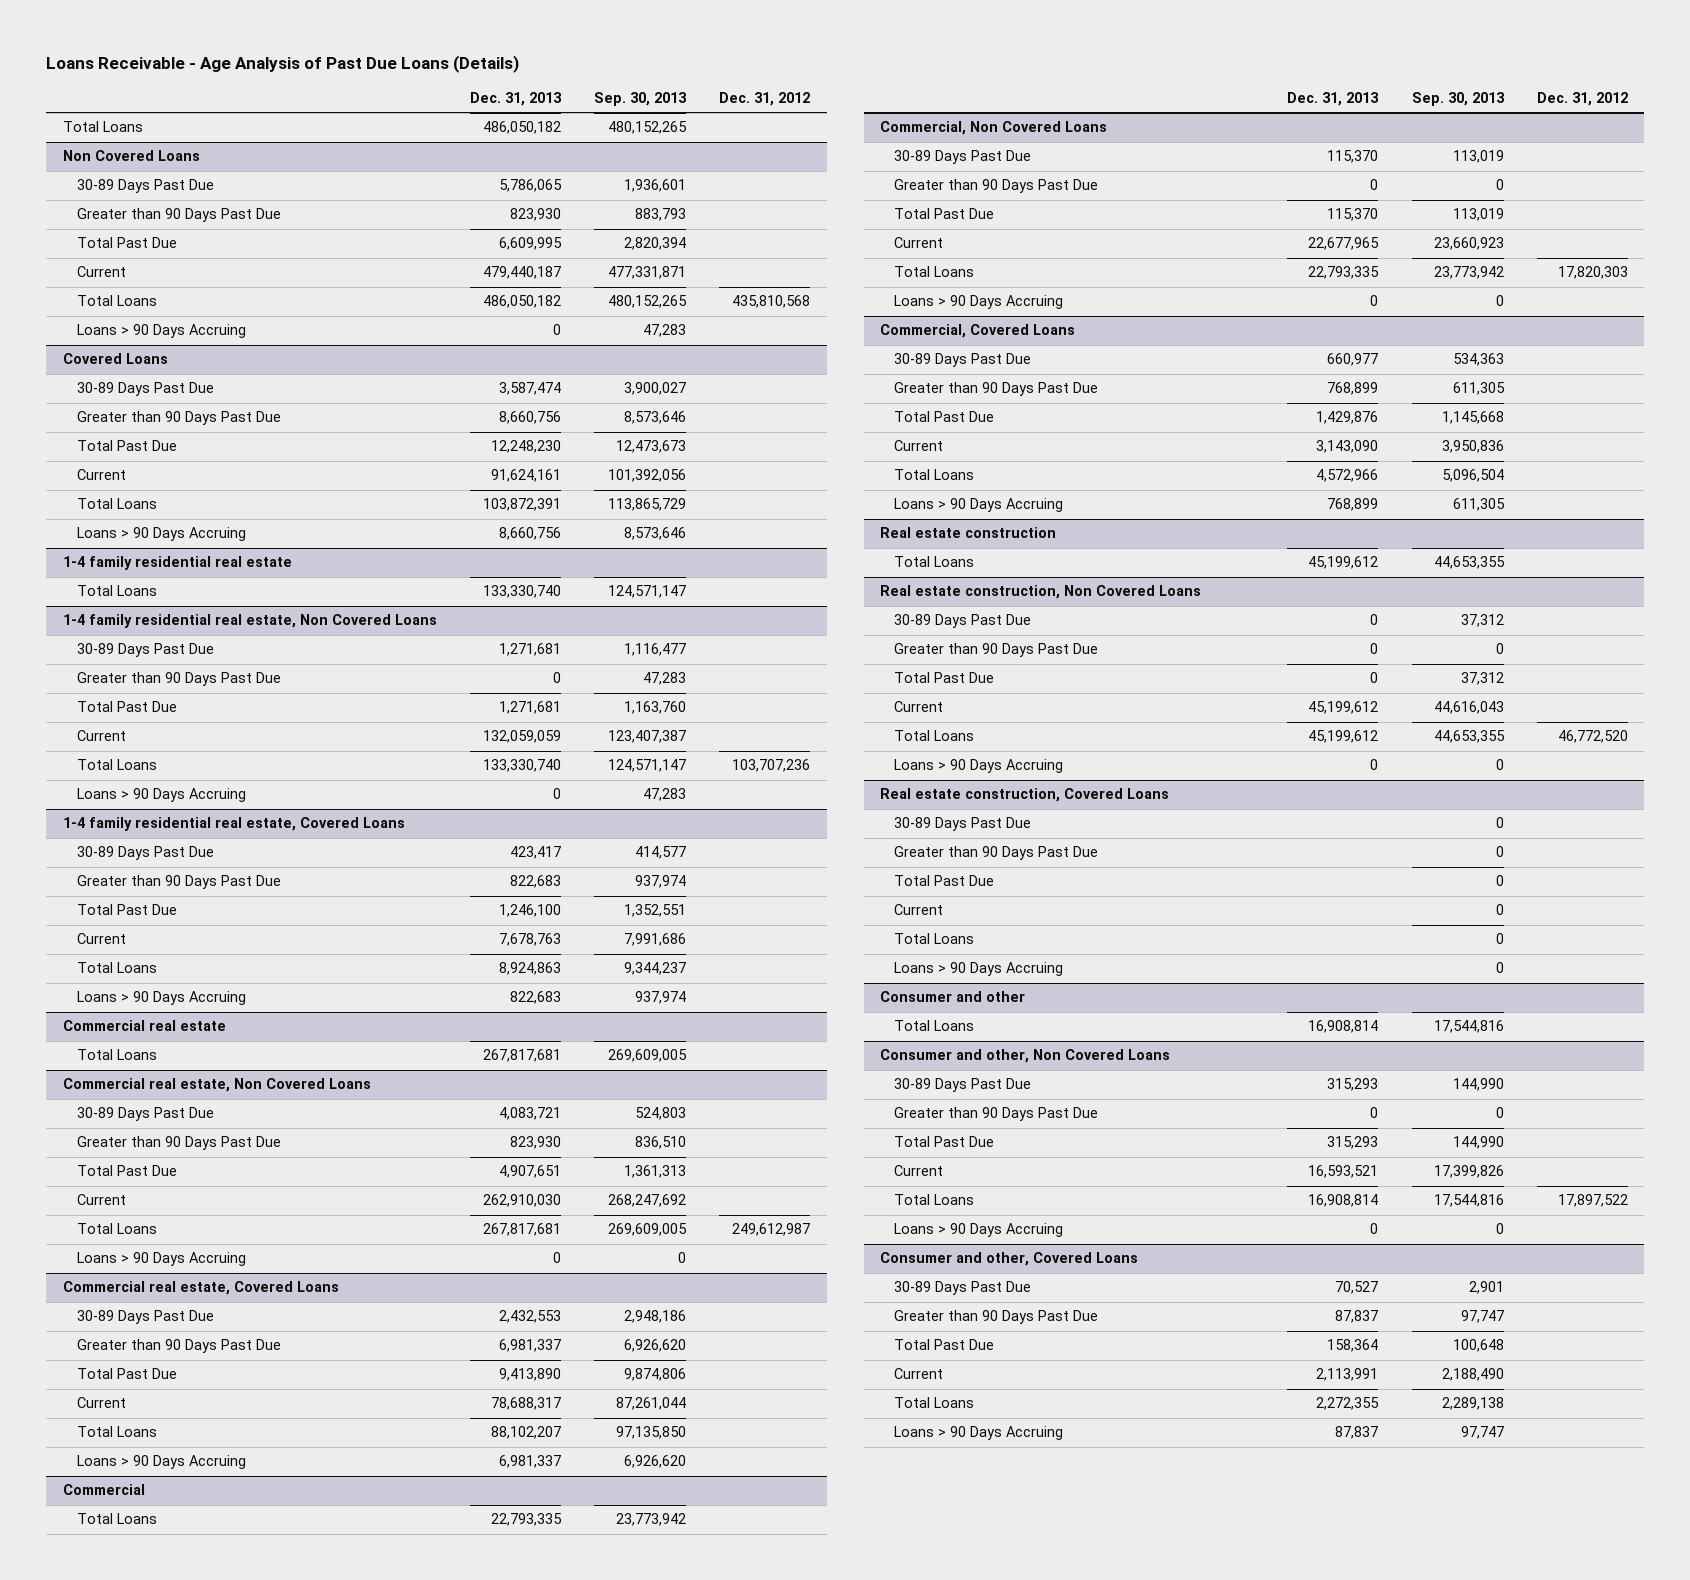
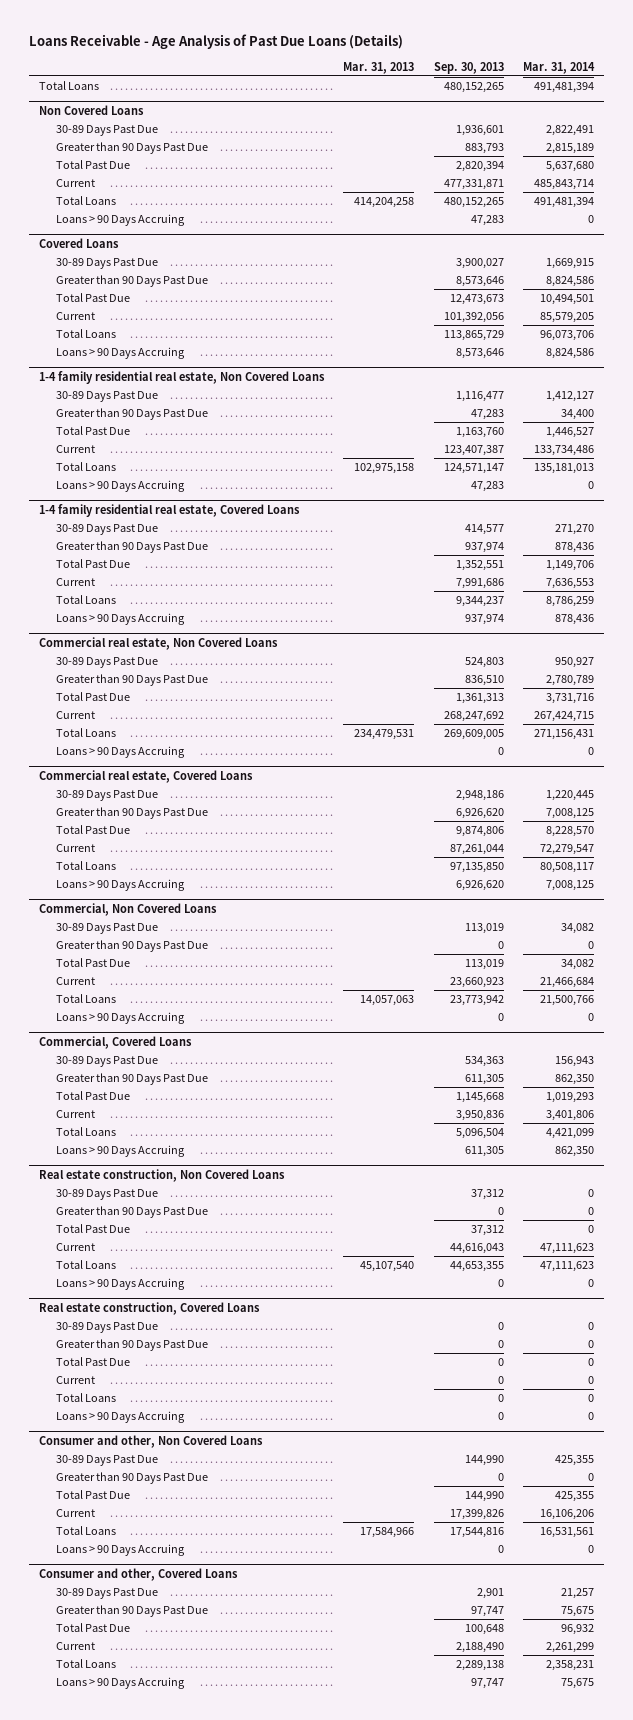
- | Dec. 31, 2013 | Sep. 30, 2013 | Dec. 31, 2012
+ | Mar. 31, 2013 | Sep. 30, 2013 | Mar. 31, 2014
- 1-4 family residential real estate
- Total Loans | 133,330,740 | 124,571,147 |
- Commercial real estate
- Total Loans | 267,817,681 | 269,609,005 |
- Commercial
- Total Loans | 22,793,335 | 23,773,942 |
- Real estate construction
- Total Loans | 45,199,612 | 44,653,355 |
- Consumer and other
- Total Loans | 16,908,814 | 17,544,816 |

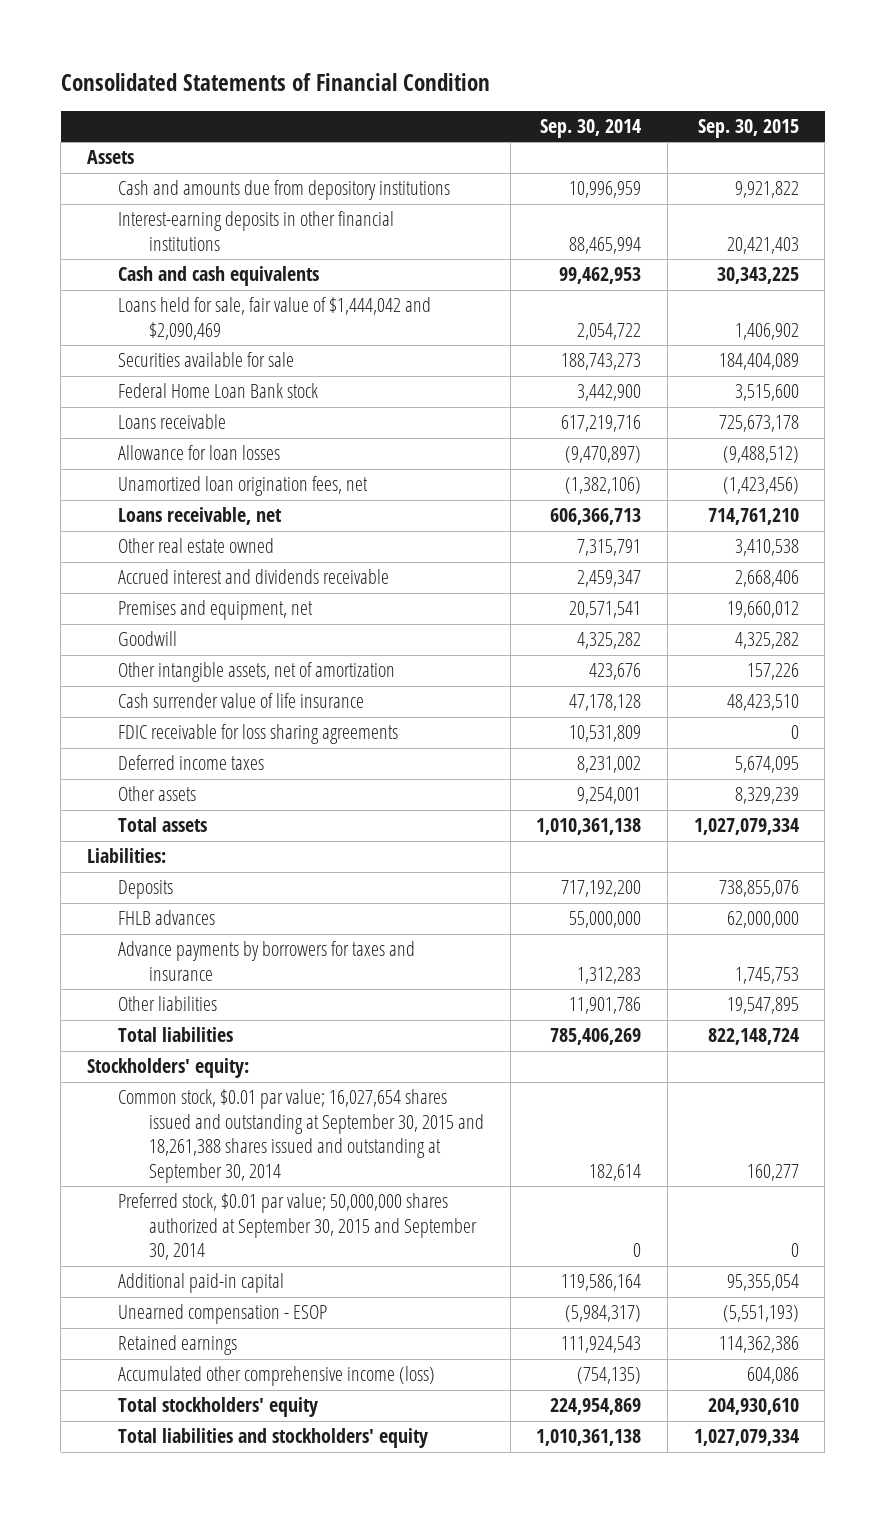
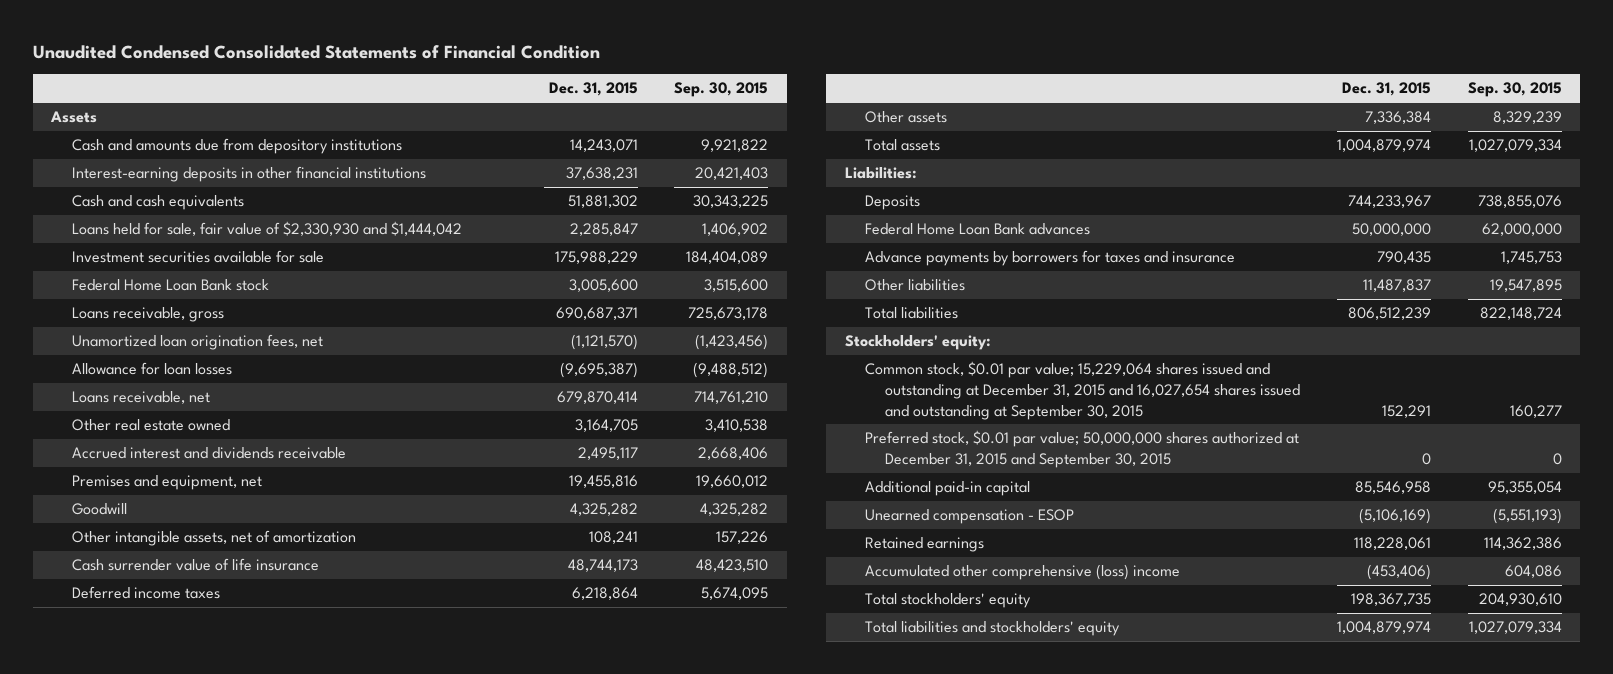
- Consolidated Statements of Financial Condition
+ Unaudited Condensed Consolidated Statements of Financial Condition
- | Sep. 30, 2014 | Sep. 30, 2015
+ | Dec. 31, 2015 | Sep. 30, 2015
- Loans held for sale, fair value of $1,444,042 and $2,090,469 | 2,054,722 | 1,406,902
- Securities available for sale | 188,743,273 | 184,404,089
+ Loans held for sale, fair value of $2,330,930 and $1,444,042 | 2,285,847 | 1,406,902
+ Investment securities available for sale | 175,988,229 | 184,404,089
- Loans receivable | 617,219,716 | 725,673,178
+ Loans receivable, gross | 690,687,371 | 725,673,178
moved down: Allowance for loan losses | (9,695,387) | (9,488,512)
- FDIC receivable for loss sharing agreements | 10,531,809 | 0
- FHLB advances | 55,000,000 | 62,000,000
+ Federal Home Loan Bank advances | 50,000,000 | 62,000,000
- Common stock, $0.01 par value; 16,027,654 shares issued and outstanding at September 30, 2015 and 18,261,388 shares issued and outstanding at September 30, 2014 | 182,614 | 160,277
- Preferred stock, $0.01 par value; 50,000,000 shares authorized at September 30, 2015 and September 30, 2014 | 0 | 0
+ Common stock, $0.01 par value; 15,229,064 shares issued and outstanding at December 31, 2015 and 16,027,654 shares issued and outstanding at September 30, 2015 | 152,291 | 160,277
+ Preferred stock, $0.01 par value; 50,000,000 shares authorized at December 31, 2015 and September 30, 2015 | 0 | 0
- Accumulated other comprehensive income (loss) | (754,135) | 604,086
+ Accumulated other comprehensive (loss) income | (453,406) | 604,086

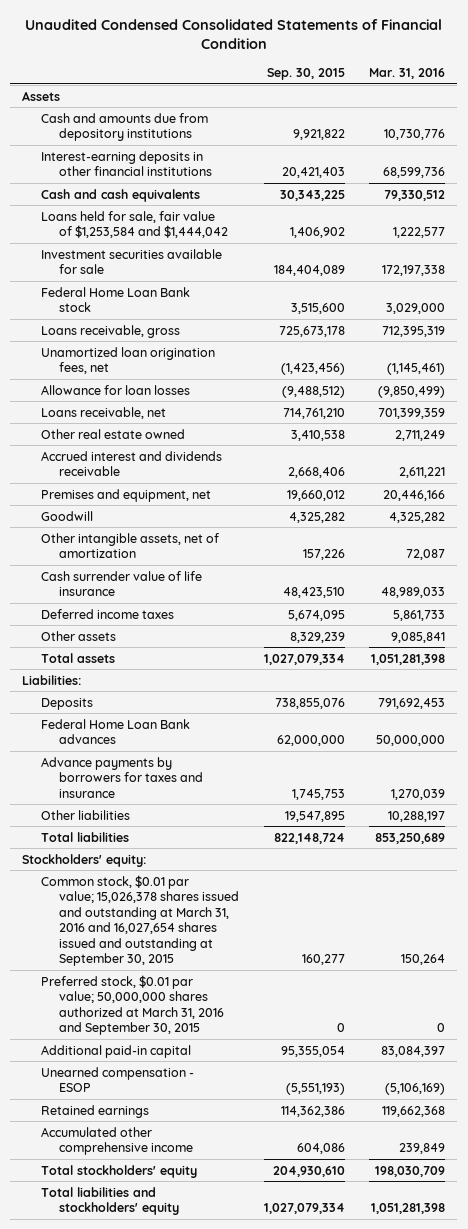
- | Dec. 31, 2015 | Sep. 30, 2015
+ | Sep. 30, 2015 | Mar. 31, 2016
- Loans held for sale, fair value of $2,330,930 and $1,444,042 | 2,285,847 | 1,406,902
+ Loans held for sale, fair value of $1,253,584 and $1,444,042 | 1,406,902 | 1,222,577
- Common stock, $0.01 par value; 15,229,064 shares issued and outstanding at December 31, 2015 and 16,027,654 shares issued and outstanding at September 30, 2015 | 152,291 | 160,277
- Preferred stock, $0.01 par value; 50,000,000 shares authorized at December 31, 2015 and September 30, 2015 | 0 | 0
+ Common stock, $0.01 par value; 15,026,378 shares issued and outstanding at March 31, 2016 and 16,027,654 shares issued and outstanding at September 30, 2015 | 160,277 | 150,264
+ Preferred stock, $0.01 par value; 50,000,000 shares authorized at March 31, 2016 and September 30, 2015 | 0 | 0
- Accumulated other comprehensive (loss) income | (453,406) | 604,086
+ Accumulated other comprehensive income | 604,086 | 239,849

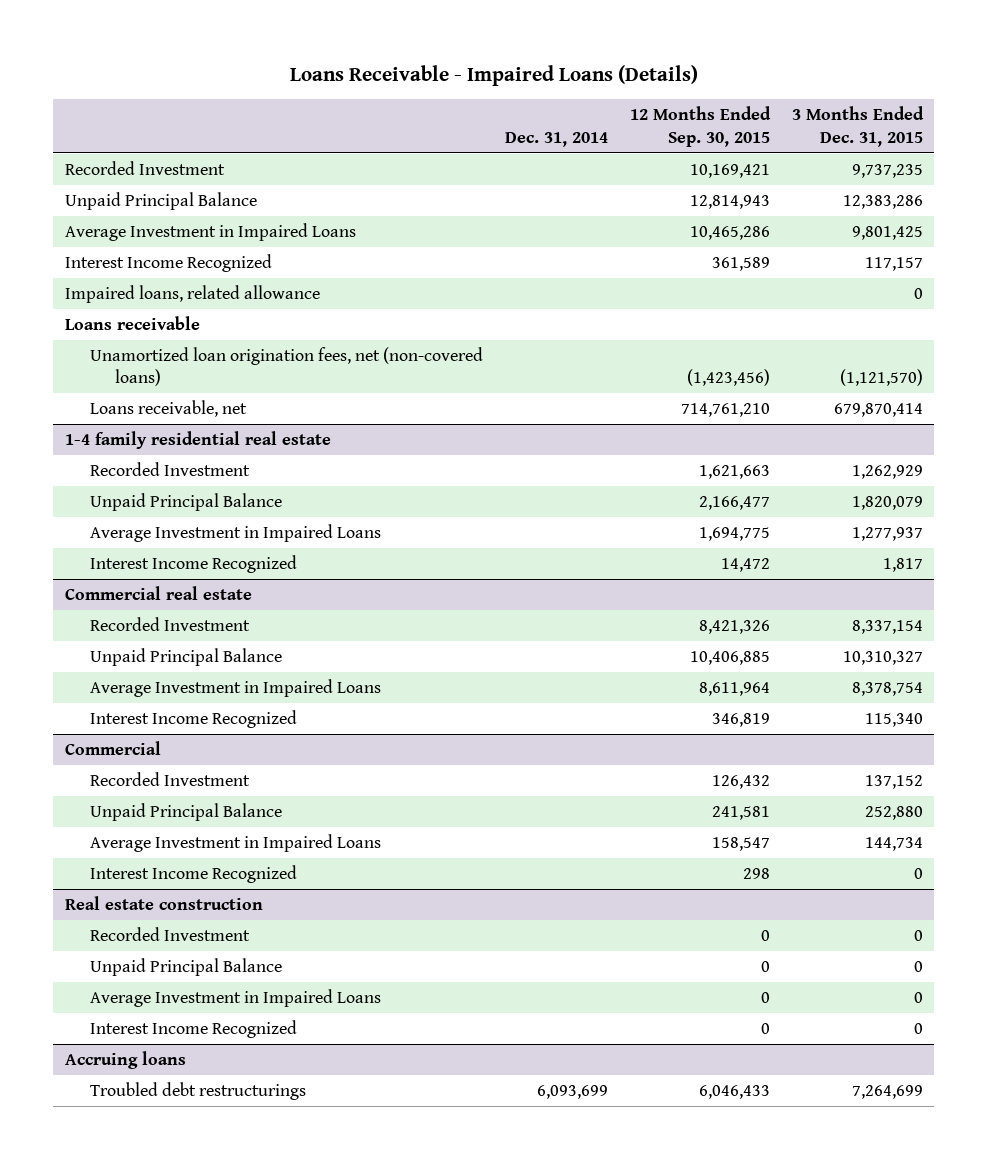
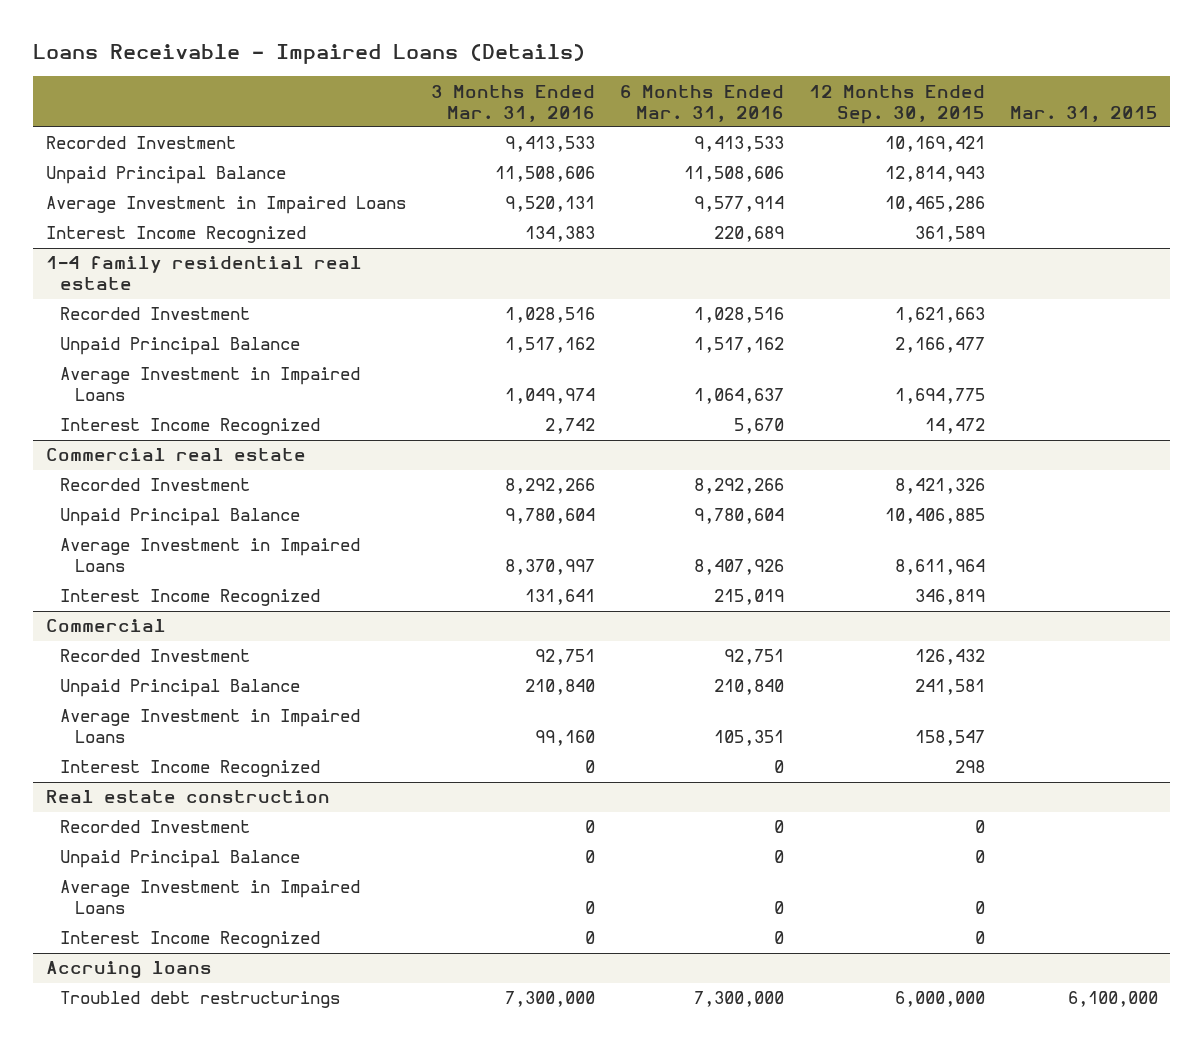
- | Dec. 31, 2014 | 12 Months Ended Sep. 30, 2015 | 3 Months Ended Dec. 31, 2015
+ | 3 Months Ended Mar. 31, 2016 | 6 Months Ended Mar. 31, 2016 | 12 Months Ended Sep. 30, 2015 | Mar. 31, 2015
- Impaired loans, related allowance | | | 0
- Loans receivable
- Unamortized loan origination fees, net (non-covered loans) | | (1,423,456) | (1,121,570)
- Loans receivable, net | | 714,761,210 | 679,870,414
@ Accruing loans
- Troubled debt restructurings | 6,093,699 | 6,046,433 | 7,264,699
+ Troubled debt restructurings | 7,300,000 | 7,300,000 | 6,000,000 | 6,100,000

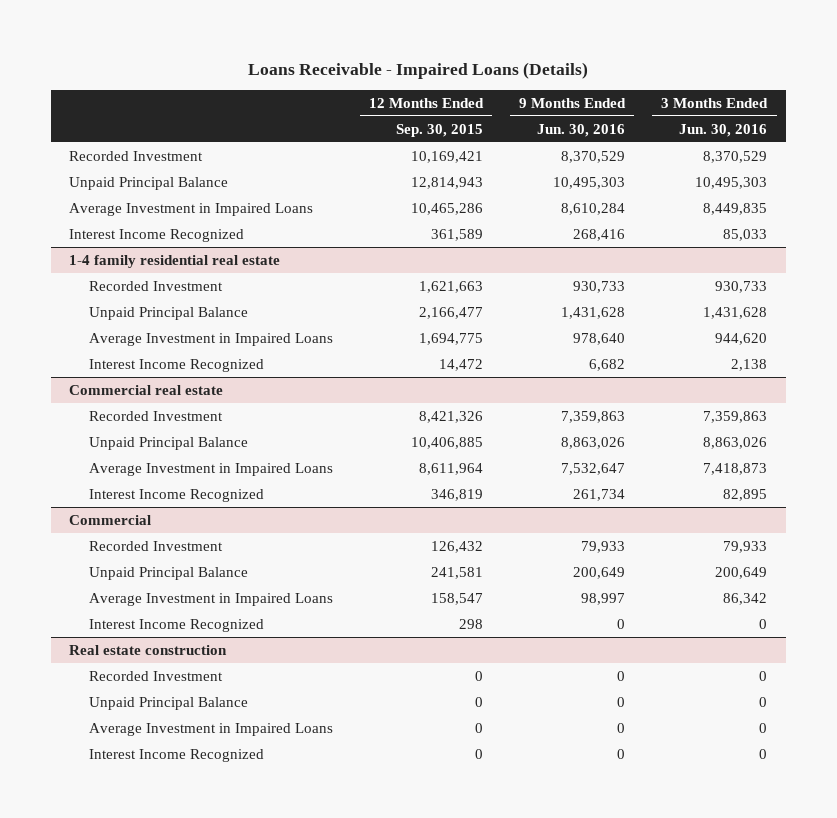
- | 3 Months Ended Mar. 31, 2016 | 6 Months Ended Mar. 31, 2016 | 12 Months Ended Sep. 30, 2015 | Mar. 31, 2015
+ | 12 Months Ended Sep. 30, 2015 | 9 Months Ended Jun. 30, 2016 | 3 Months Ended Jun. 30, 2016
- Accruing loans
- Troubled debt restructurings | 7,300,000 | 7,300,000 | 6,000,000 | 6,100,000

